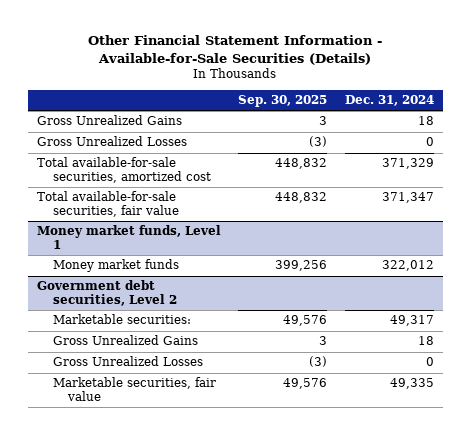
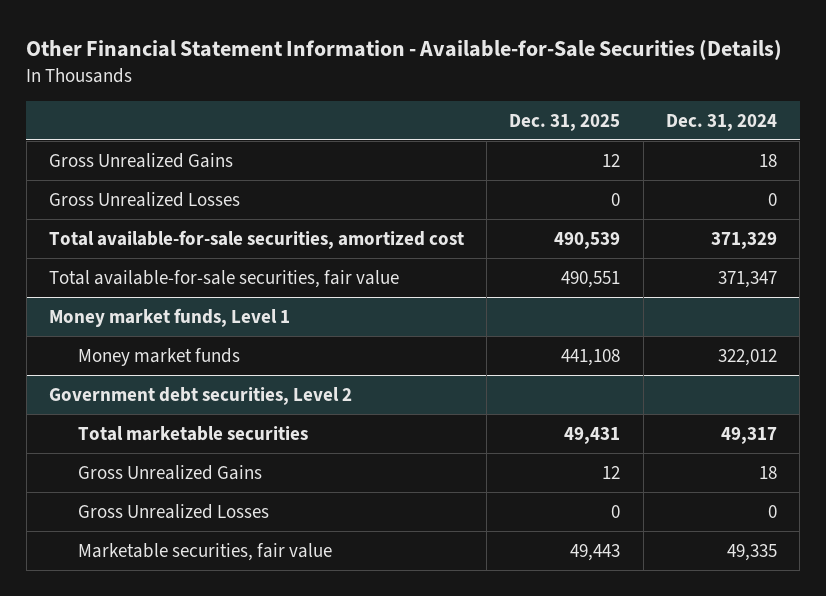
- | Sep. 30, 2025 | Dec. 31, 2024
+ | Dec. 31, 2025 | Dec. 31, 2024
@ Government debt securities, Level 2
- Marketable securities: | 49,576 | 49,317
+ Total marketable securities | 49,431 | 49,317

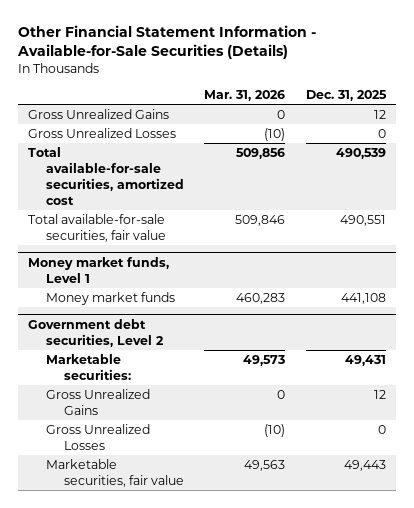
- | Dec. 31, 2025 | Dec. 31, 2024
+ | Mar. 31, 2026 | Dec. 31, 2025
@ Government debt securities, Level 2
- Total marketable securities | 49,431 | 49,317
+ Marketable securities: | 49,573 | 49,431

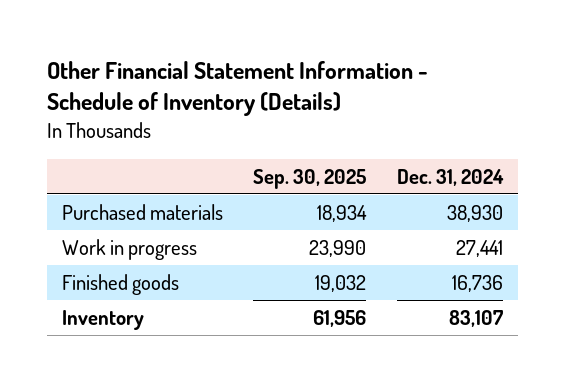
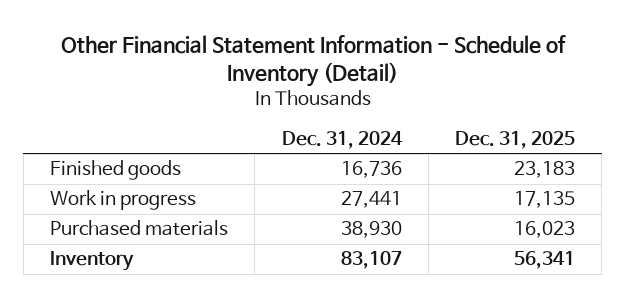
- Other Financial Statement Information - Schedule of Inventory (Details)
+ Other Financial Statement Information - Schedule of Inventory (Detail)
- | Sep. 30, 2025 | Dec. 31, 2024
+ | Dec. 31, 2024 | Dec. 31, 2025
moved down: Work in progress | 27,441 | 17,135
moved down: Purchased materials | 38,930 | 16,023

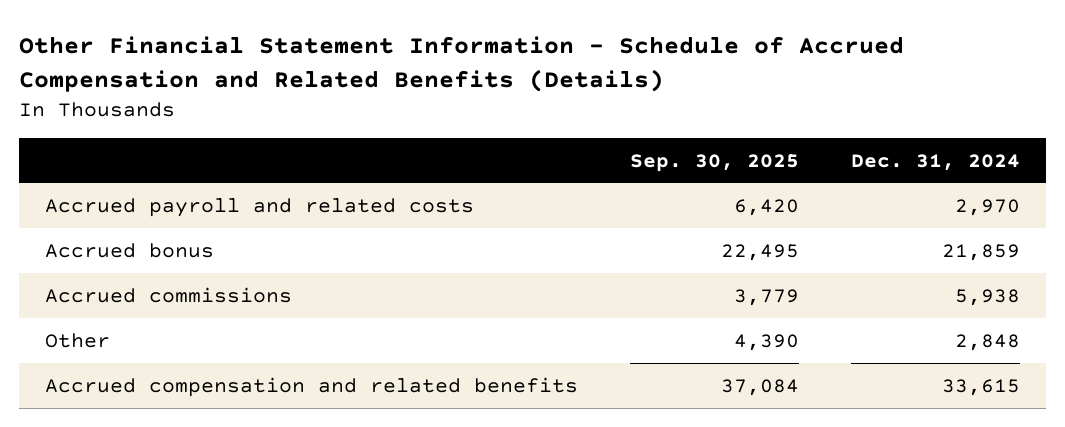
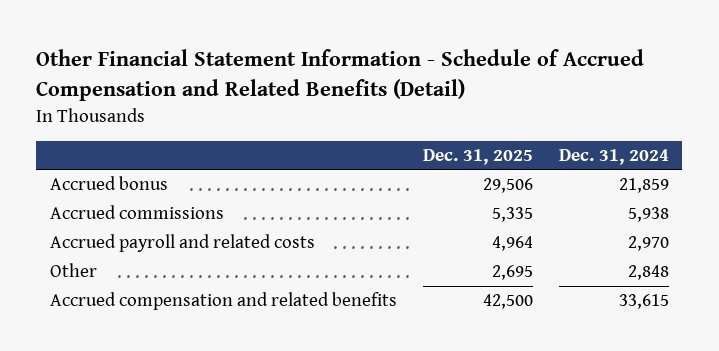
- Other Financial Statement Information - Schedule of Accrued Compensation and Related Benefits (Details)
+ Other Financial Statement Information - Schedule of Accrued Compensation and Related Benefits (Detail)
- | Sep. 30, 2025 | Dec. 31, 2024
+ | Dec. 31, 2025 | Dec. 31, 2024
moved down: Accrued payroll and related costs | 4,964 | 2,970

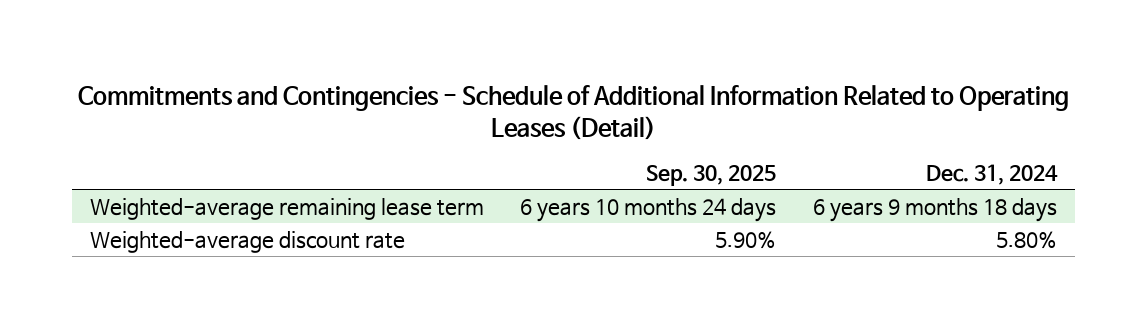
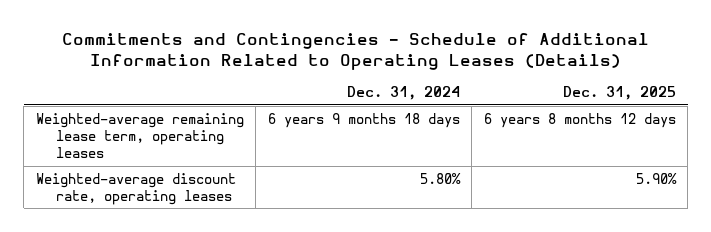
- Commitments and Contingencies - Schedule of Additional Information Related to Operating Leases (Detail)
+ Commitments and Contingencies - Schedule of Additional Information Related to Operating Leases (Details)
- | Sep. 30, 2025 | Dec. 31, 2024
+ | Dec. 31, 2024 | Dec. 31, 2025
- Weighted-average remaining lease term | 6 years 10 months 24 days | 6 years 9 months 18 days
- Weighted-average discount rate | 5.90% | 5.80%
+ Weighted-average remaining lease term, operating leases | 6 years 9 months 18 days | 6 years 8 months 12 days
+ Weighted-average discount rate, operating leases | 5.80% | 5.90%

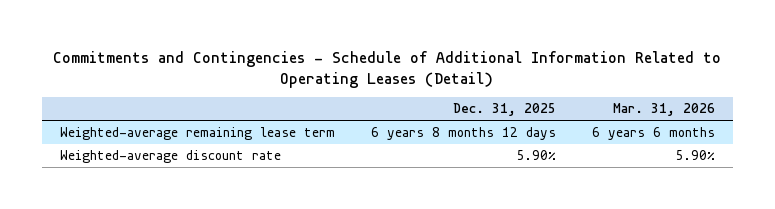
- Commitments and Contingencies - Schedule of Additional Information Related to Operating Leases (Details)
+ Commitments and Contingencies - Schedule of Additional Information Related to Operating Leases (Detail)
- | Dec. 31, 2024 | Dec. 31, 2025
+ | Dec. 31, 2025 | Mar. 31, 2026
- Weighted-average remaining lease term, operating leases | 6 years 9 months 18 days | 6 years 8 months 12 days
- Weighted-average discount rate, operating leases | 5.80% | 5.90%
+ Weighted-average remaining lease term | 6 years 8 months 12 days | 6 years 6 months
+ Weighted-average discount rate | 5.90% | 5.90%

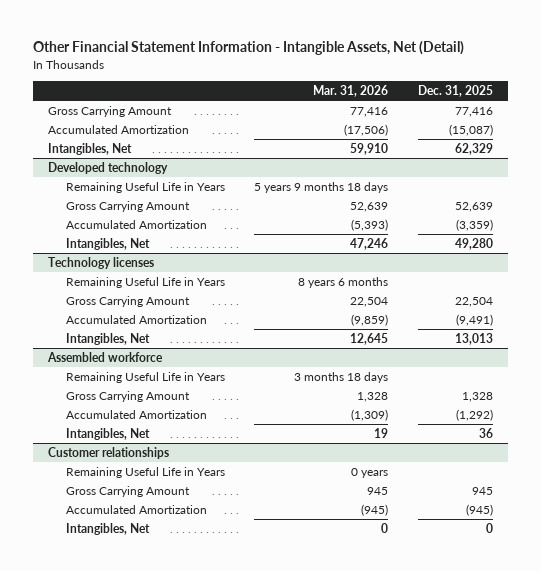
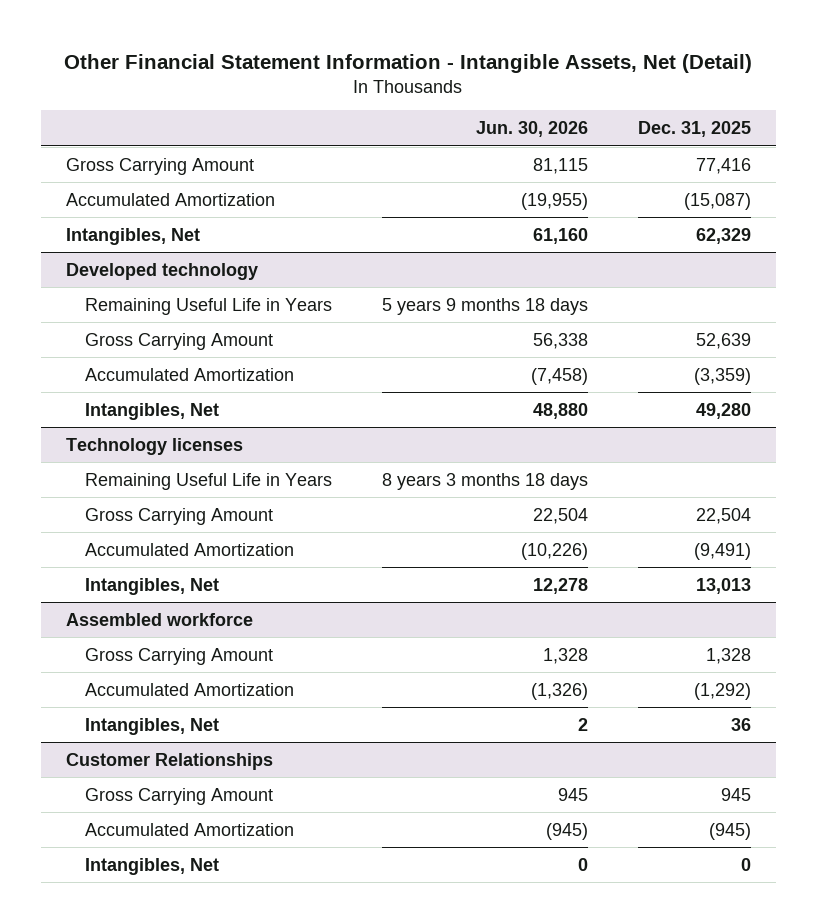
- | Mar. 31, 2026 | Dec. 31, 2025
+ | Jun. 30, 2026 | Dec. 31, 2025
@ Assembled workforce
- Remaining Useful Life in Years | 3 months 18 days |
- Customer relationships
- Remaining Useful Life in Years | 0 years |
+ Customer Relationships

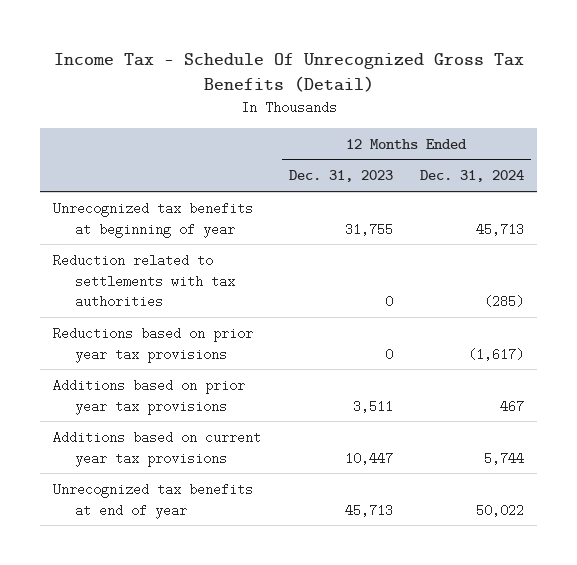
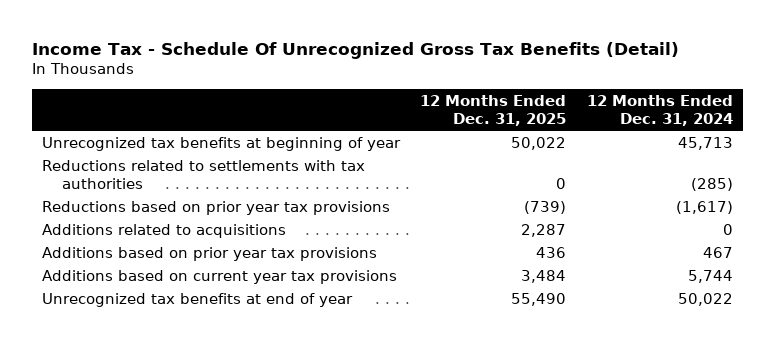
- | 12 Months Ended Dec. 31, 2023 | 12 Months Ended Dec. 31, 2024
+ | 12 Months Ended Dec. 31, 2025 | 12 Months Ended Dec. 31, 2024
- Reduction related to settlements with tax authorities | 0 | (285)
+ Reductions related to settlements with tax authorities | 0 | (285)
+ Additions related to acquisitions | 2,287 | 0

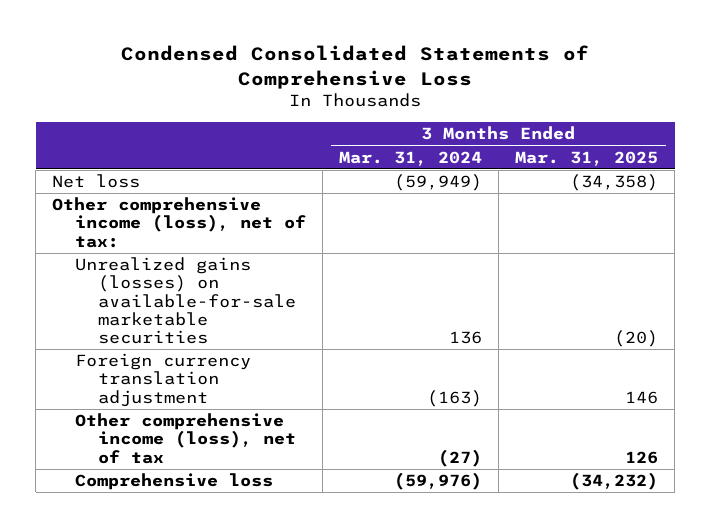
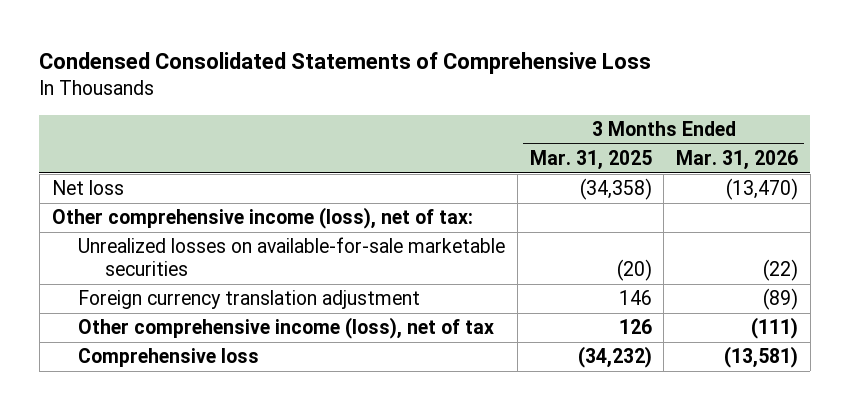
- | 3 Months Ended Mar. 31, 2024 | 3 Months Ended Mar. 31, 2025
+ | 3 Months Ended Mar. 31, 2025 | 3 Months Ended Mar. 31, 2026
- Unrealized gains (losses) on available-for-sale marketable securities | 136 | (20)
+ Unrealized losses on available-for-sale marketable securities | (20) | (22)

